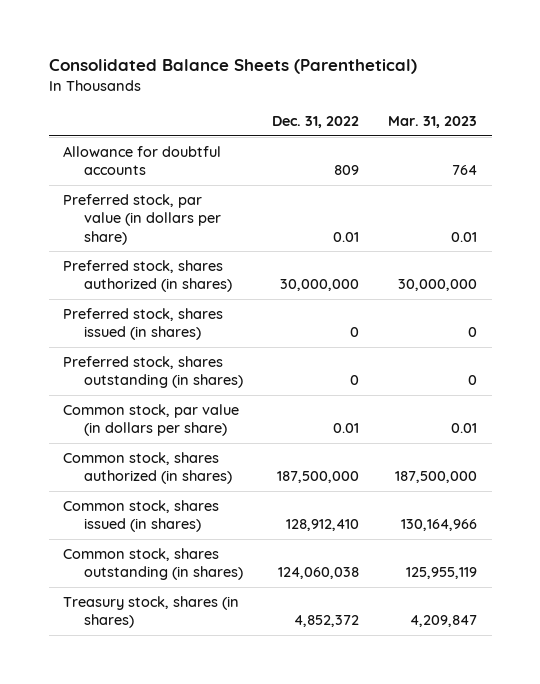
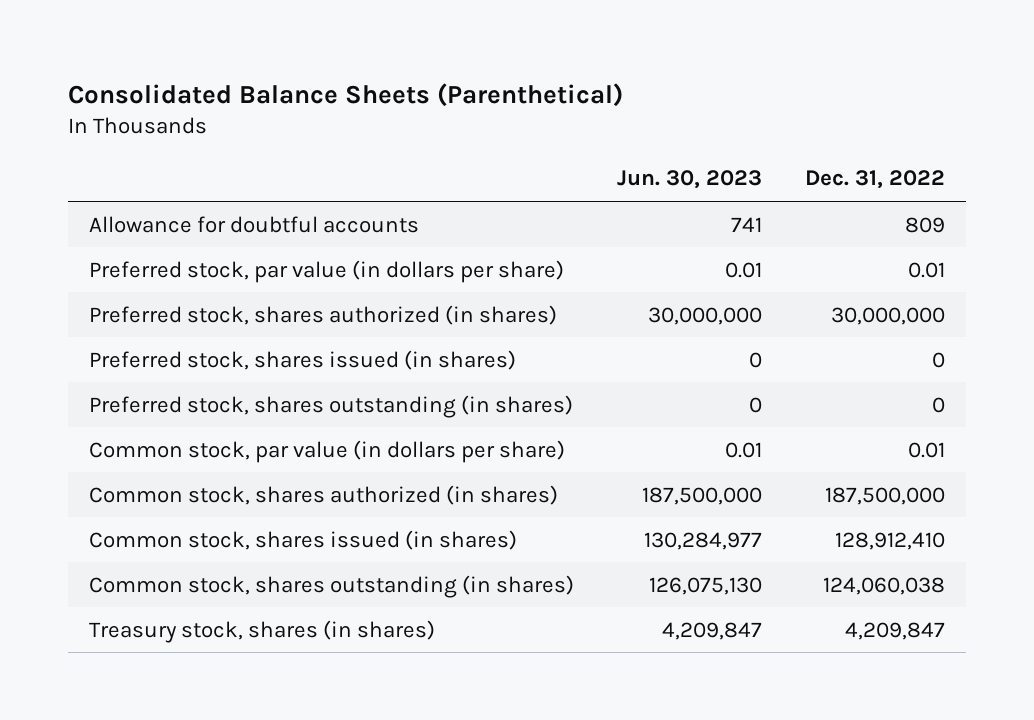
- | Dec. 31, 2022 | Mar. 31, 2023
+ | Jun. 30, 2023 | Dec. 31, 2022
- Treasury stock, shares (in shares) | 4,852,372 | 4,209,847
+ Treasury stock, shares (in shares) | 4,209,847 | 4,209,847

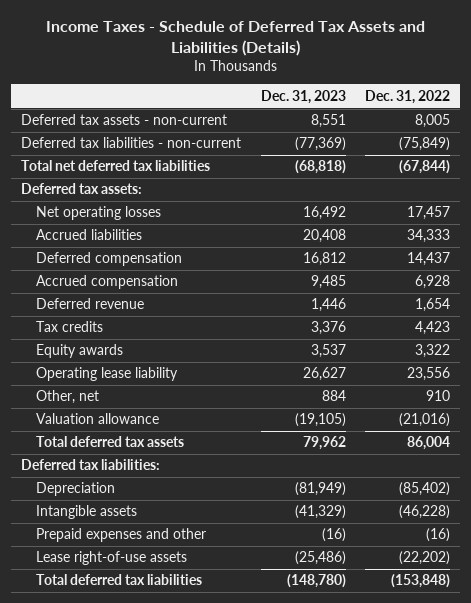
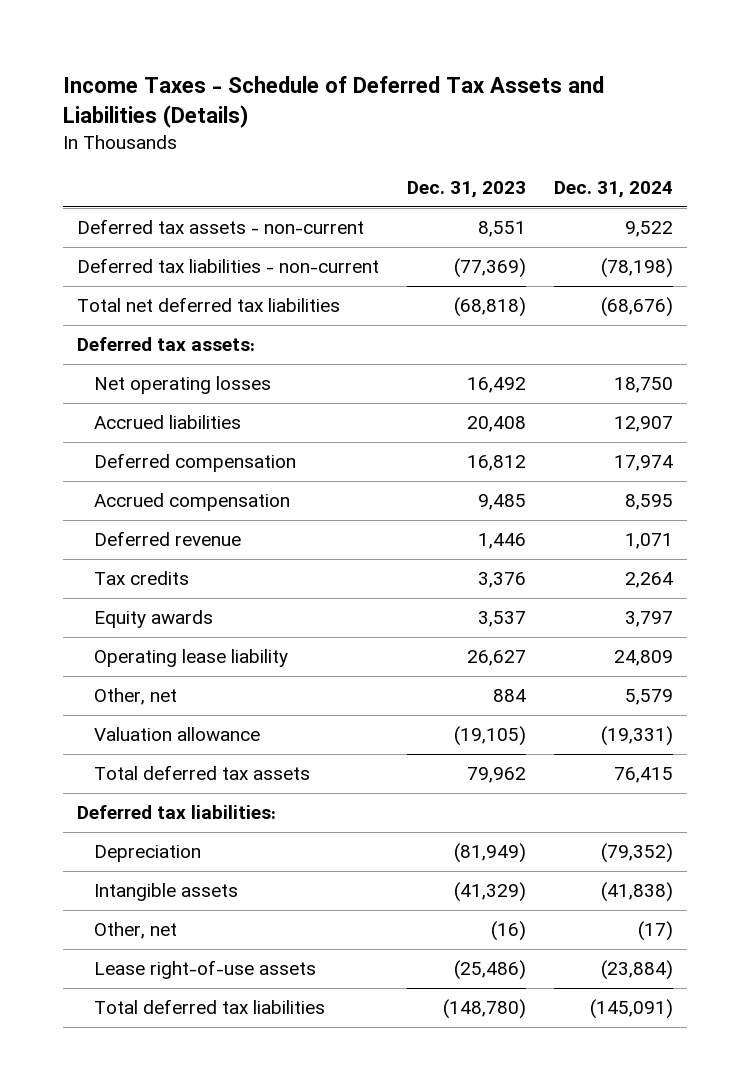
- | Dec. 31, 2023 | Dec. 31, 2022
+ | Dec. 31, 2023 | Dec. 31, 2024
- Prepaid expenses and other | (16) | (16)
+ Other, net | (16) | (17)

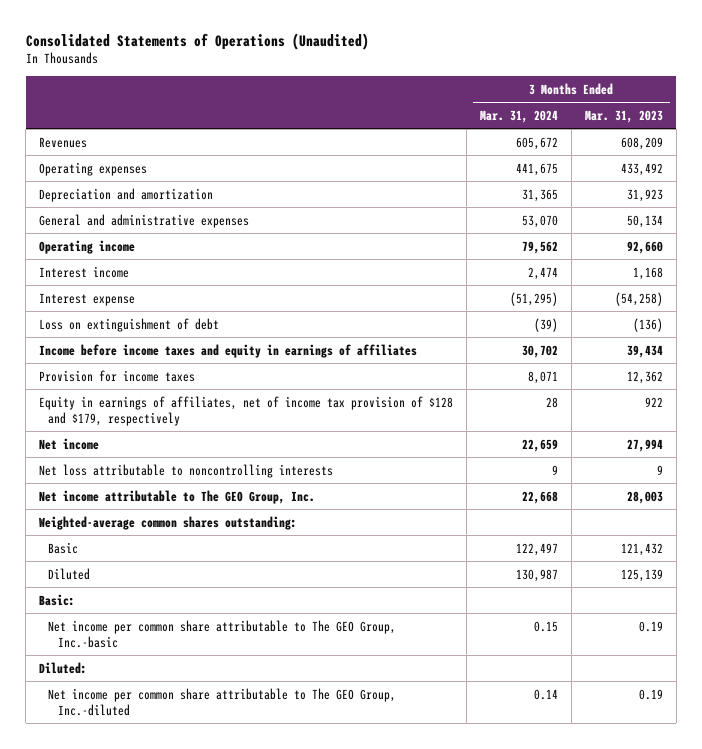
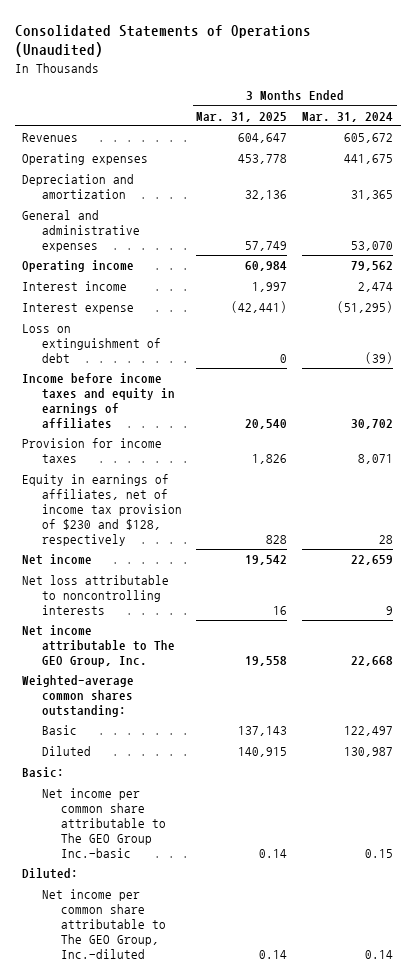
- | 3 Months Ended Mar. 31, 2024 | 3 Months Ended Mar. 31, 2023
+ | 3 Months Ended Mar. 31, 2025 | 3 Months Ended Mar. 31, 2024
- Equity in earnings of affiliates, net of income tax provision of $128 and $179, respectively | 28 | 922
+ Equity in earnings of affiliates, net of income tax provision of $230 and $128, respectively | 828 | 28
- Net income per common share attributable to The GEO Group, Inc.-basic | 0.15 | 0.19
+ Net income per common share attributable to The GEO Group Inc.-basic | 0.14 | 0.15

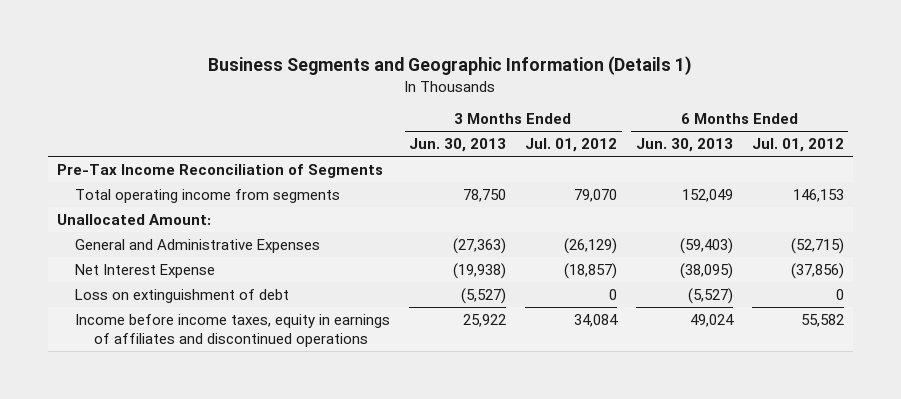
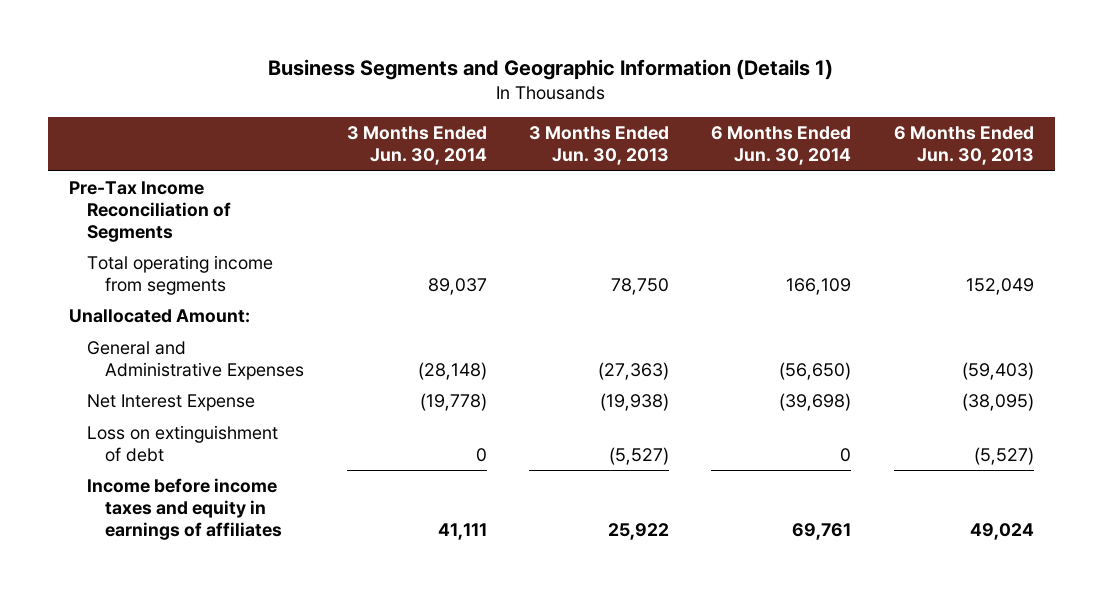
- | 3 Months Ended Jun. 30, 2013 | 3 Months Ended Jul. 01, 2012 | 6 Months Ended Jun. 30, 2013 | 6 Months Ended Jul. 01, 2012
+ | 3 Months Ended Jun. 30, 2014 | 3 Months Ended Jun. 30, 2013 | 6 Months Ended Jun. 30, 2014 | 6 Months Ended Jun. 30, 2013
- Income before income taxes, equity in earnings of affiliates and discontinued operations | 25,922 | 34,084 | 49,024 | 55,582
+ Income before income taxes and equity in earnings of affiliates | 41,111 | 25,922 | 69,761 | 49,024

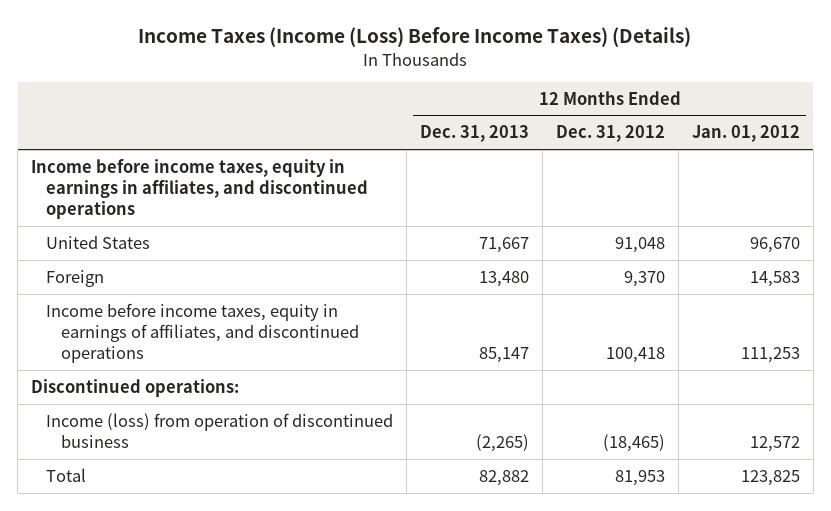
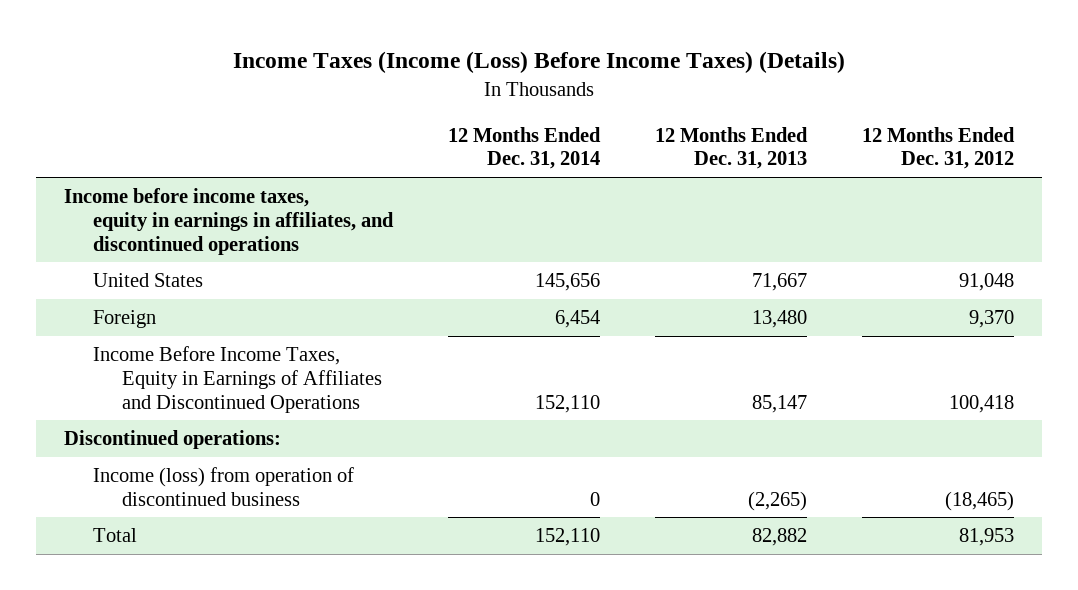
- | 12 Months Ended Dec. 31, 2013 | 12 Months Ended Dec. 31, 2012 | 12 Months Ended Jan. 01, 2012
+ | 12 Months Ended Dec. 31, 2014 | 12 Months Ended Dec. 31, 2013 | 12 Months Ended Dec. 31, 2012
- Income before income taxes, equity in earnings of affiliates, and discontinued operations | 85,147 | 100,418 | 111,253
+ Income Before Income Taxes, Equity in Earnings of Affiliates and Discontinued Operations | 152,110 | 85,147 | 100,418

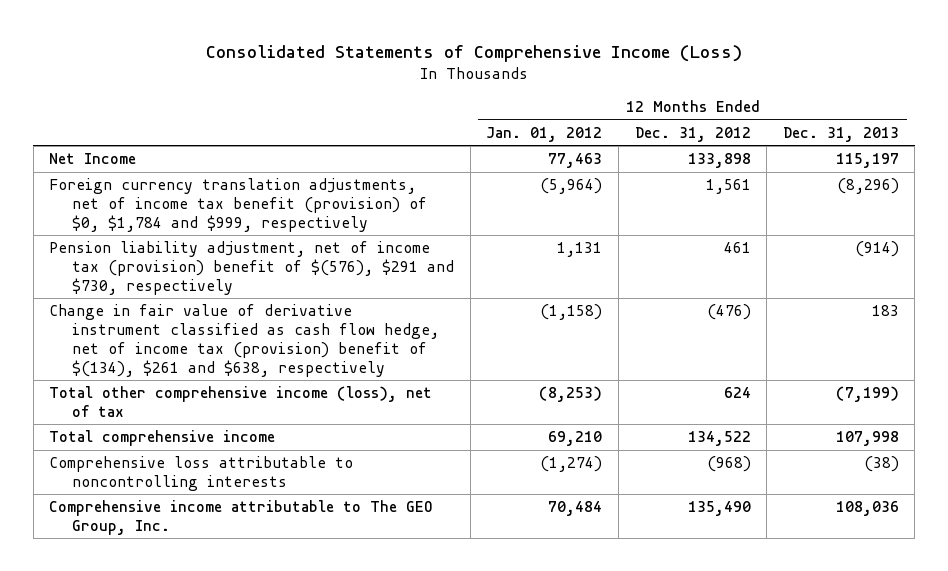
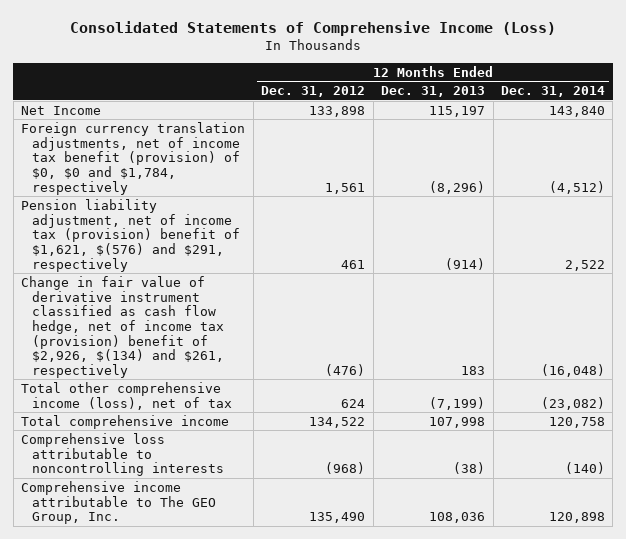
- | 12 Months Ended Jan. 01, 2012 | 12 Months Ended Dec. 31, 2012 | 12 Months Ended Dec. 31, 2013
+ | 12 Months Ended Dec. 31, 2012 | 12 Months Ended Dec. 31, 2013 | 12 Months Ended Dec. 31, 2014
- Foreign currency translation adjustments, net of income tax benefit (provision) of $0, $1,784 and $999, respectively | (5,964) | 1,561 | (8,296)
- Pension liability adjustment, net of income tax (provision) benefit of $(576), $291 and $730, respectively | 1,131 | 461 | (914)
- Change in fair value of derivative instrument classified as cash flow hedge, net of income tax (provision) benefit of $(134), $261 and $638, respectively | (1,158) | (476) | 183
+ Foreign currency translation adjustments, net of income tax benefit (provision) of $0, $0 and $1,784, respectively | 1,561 | (8,296) | (4,512)
+ Pension liability adjustment, net of income tax (provision) benefit of $1,621, $(576) and $291, respectively | 461 | (914) | 2,522
+ Change in fair value of derivative instrument classified as cash flow hedge, net of income tax (provision) benefit of $2,926, $(134) and $261, respectively | (476) | 183 | (16,048)

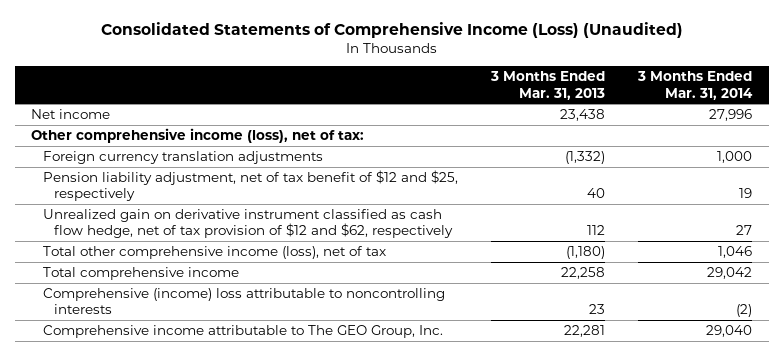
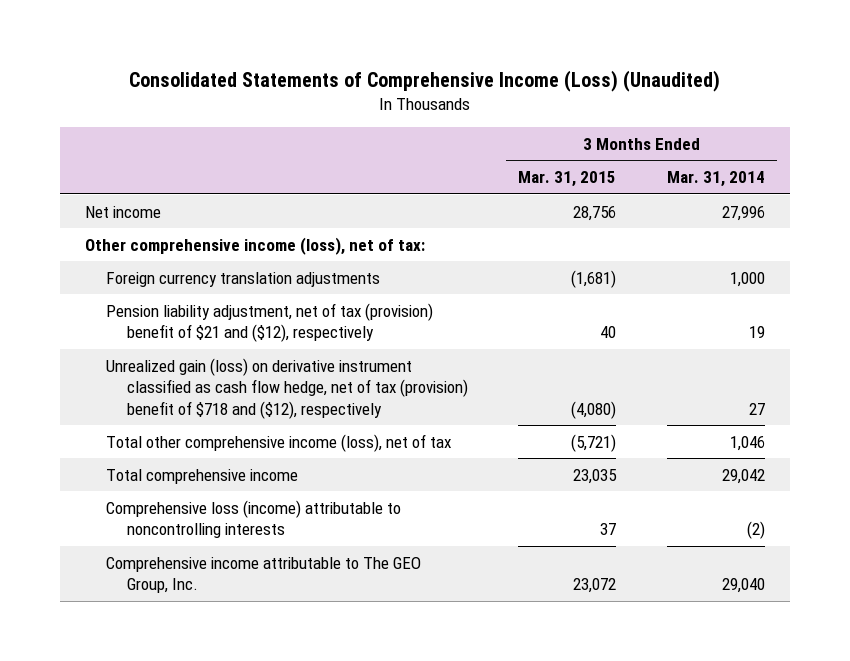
- | 3 Months Ended Mar. 31, 2013 | 3 Months Ended Mar. 31, 2014
+ | 3 Months Ended Mar. 31, 2015 | 3 Months Ended Mar. 31, 2014
- Pension liability adjustment, net of tax benefit of $12 and $25, respectively | 40 | 19
- Unrealized gain on derivative instrument classified as cash flow hedge, net of tax provision of $12 and $62, respectively | 112 | 27
+ Pension liability adjustment, net of tax (provision) benefit of $21 and ($12), respectively | 40 | 19
+ Unrealized gain (loss) on derivative instrument classified as cash flow hedge, net of tax (provision) benefit of $718 and ($12), respectively | (4,080) | 27
- Comprehensive (income) loss attributable to noncontrolling interests | 23 | (2)
+ Comprehensive loss (income) attributable to noncontrolling interests | 37 | (2)

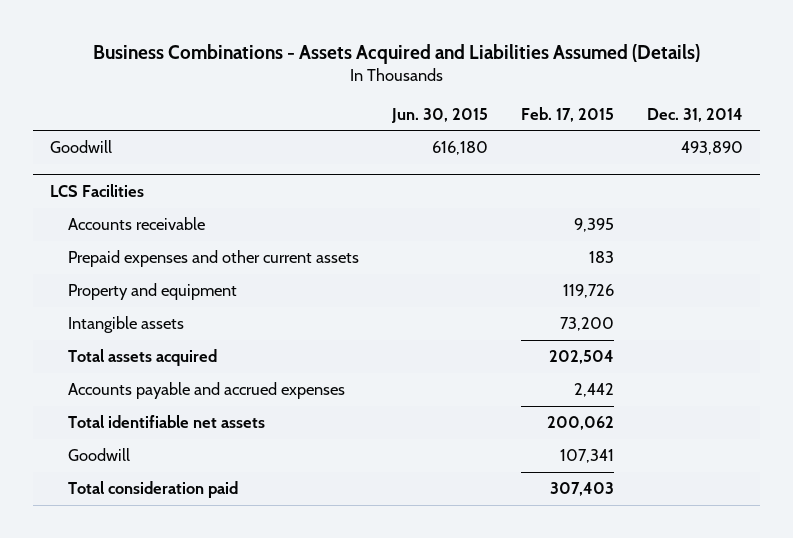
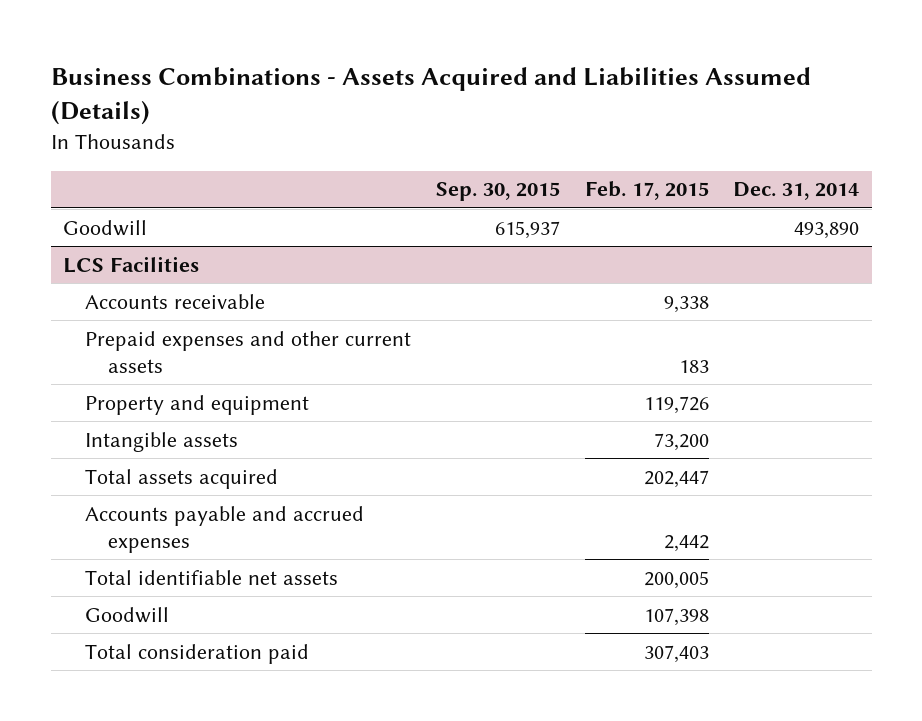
- | Jun. 30, 2015 | Feb. 17, 2015 | Dec. 31, 2014
+ | Sep. 30, 2015 | Feb. 17, 2015 | Dec. 31, 2014
@ LCS Facilities
- Accounts receivable | | 9,395 |
+ Accounts receivable | | 9,338 |
- Total assets acquired | | 202,504 |
+ Total assets acquired | | 202,447 |
- Total identifiable net assets | | 200,062 |
- Goodwill | | 107,341 |
+ Total identifiable net assets | | 200,005 |
+ Goodwill | | 107,398 |

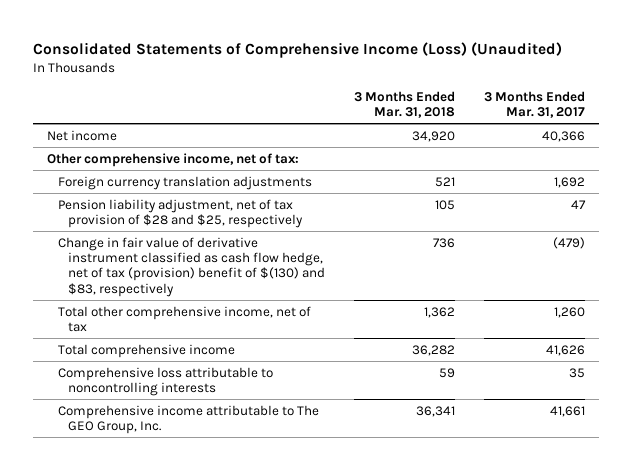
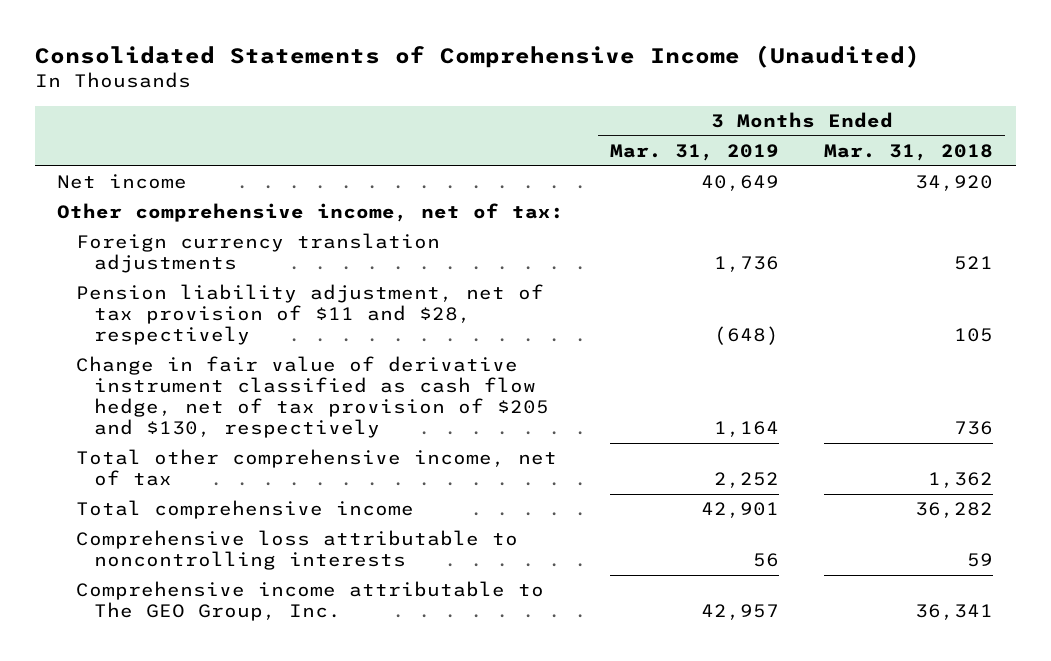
- Consolidated Statements of Comprehensive Income (Loss) (Unaudited)
+ Consolidated Statements of Comprehensive Income (Unaudited)
- | 3 Months Ended Mar. 31, 2018 | 3 Months Ended Mar. 31, 2017
+ | 3 Months Ended Mar. 31, 2019 | 3 Months Ended Mar. 31, 2018
- Pension liability adjustment, net of tax provision of $28 and $25, respectively | 105 | 47
- Change in fair value of derivative instrument classified as cash flow hedge, net of tax (provision) benefit of $(130) and $83, respectively | 736 | (479)
+ Pension liability adjustment, net of tax provision of $11 and $28, respectively | (648) | 105
+ Change in fair value of derivative instrument classified as cash flow hedge, net of tax provision of $205 and $130, respectively | 1,164 | 736

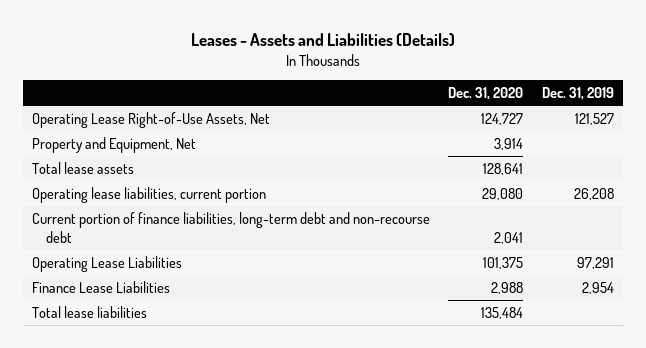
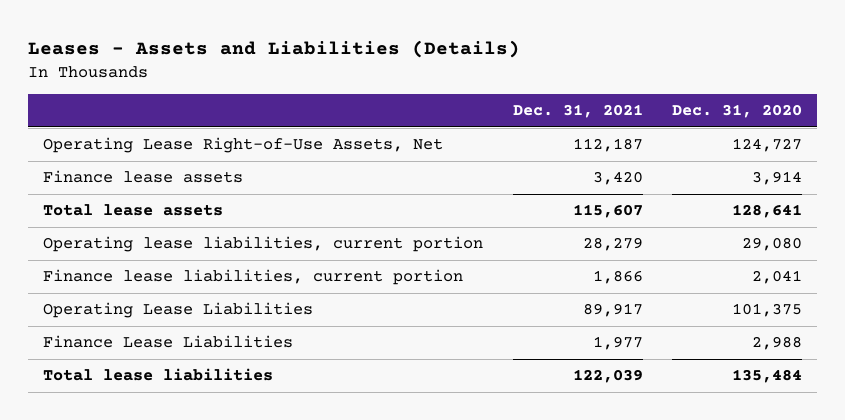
- | Dec. 31, 2020 | Dec. 31, 2019
+ | Dec. 31, 2021 | Dec. 31, 2020
- Property and Equipment, Net | 3,914 |
+ Finance lease assets | 3,420 | 3,914
- Current portion of finance liabilities, long-term debt and non-recourse debt | 2,041 |
+ Finance lease liabilities, current portion | 1,866 | 2,041

